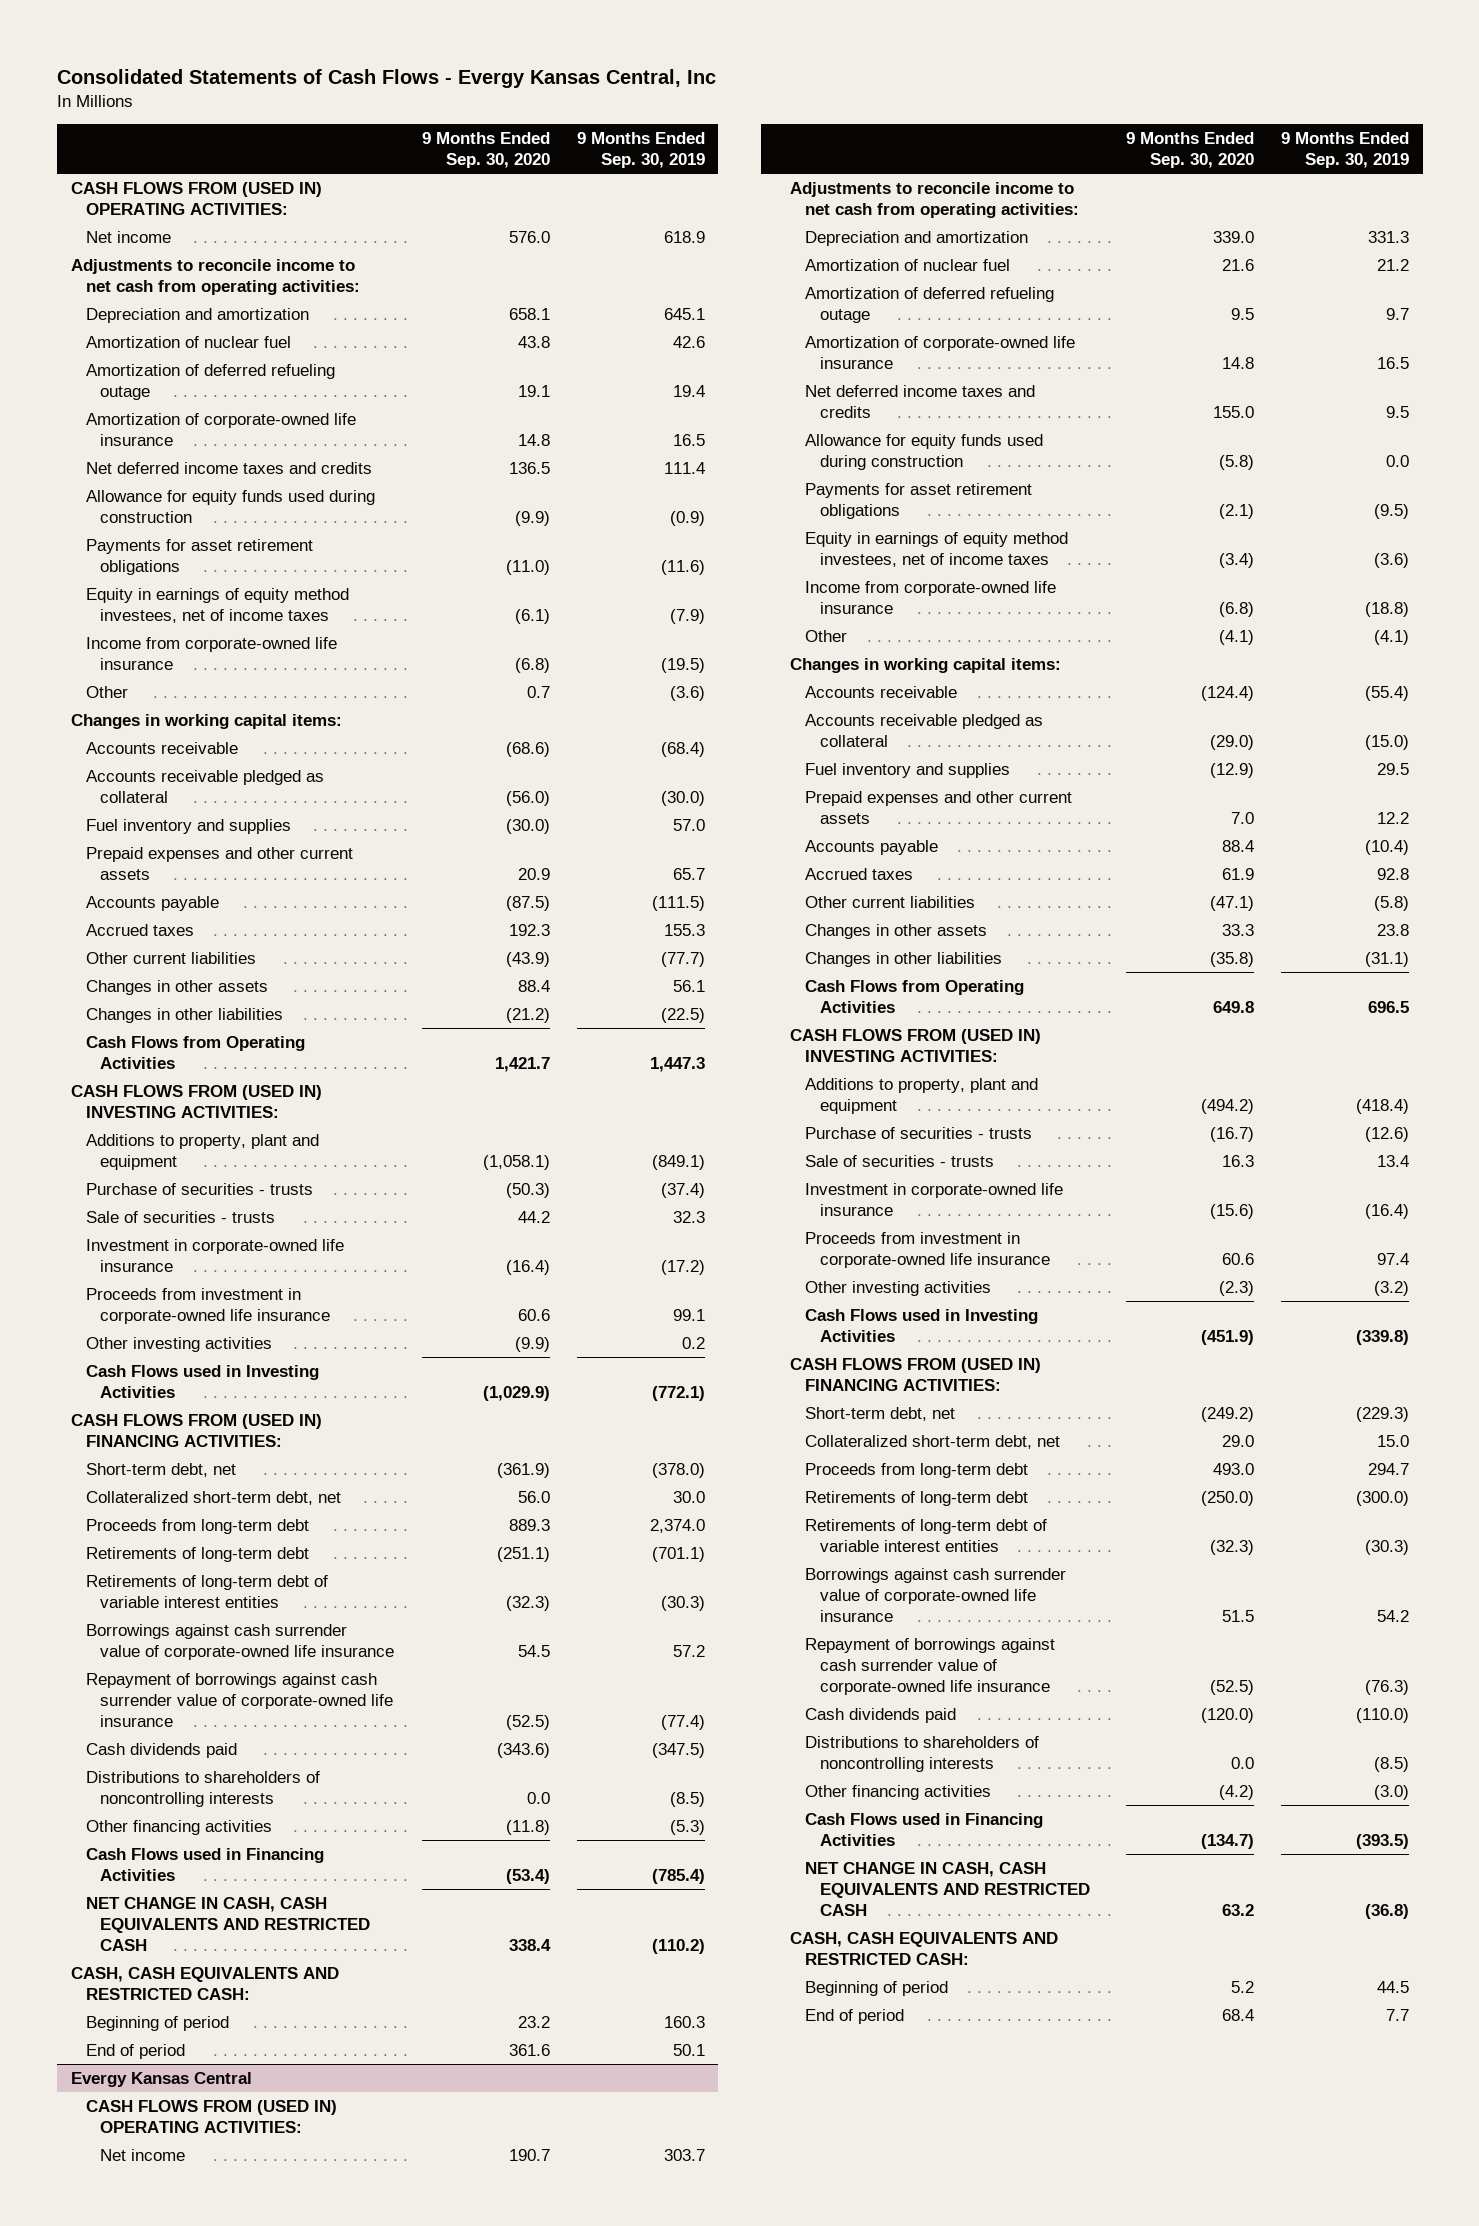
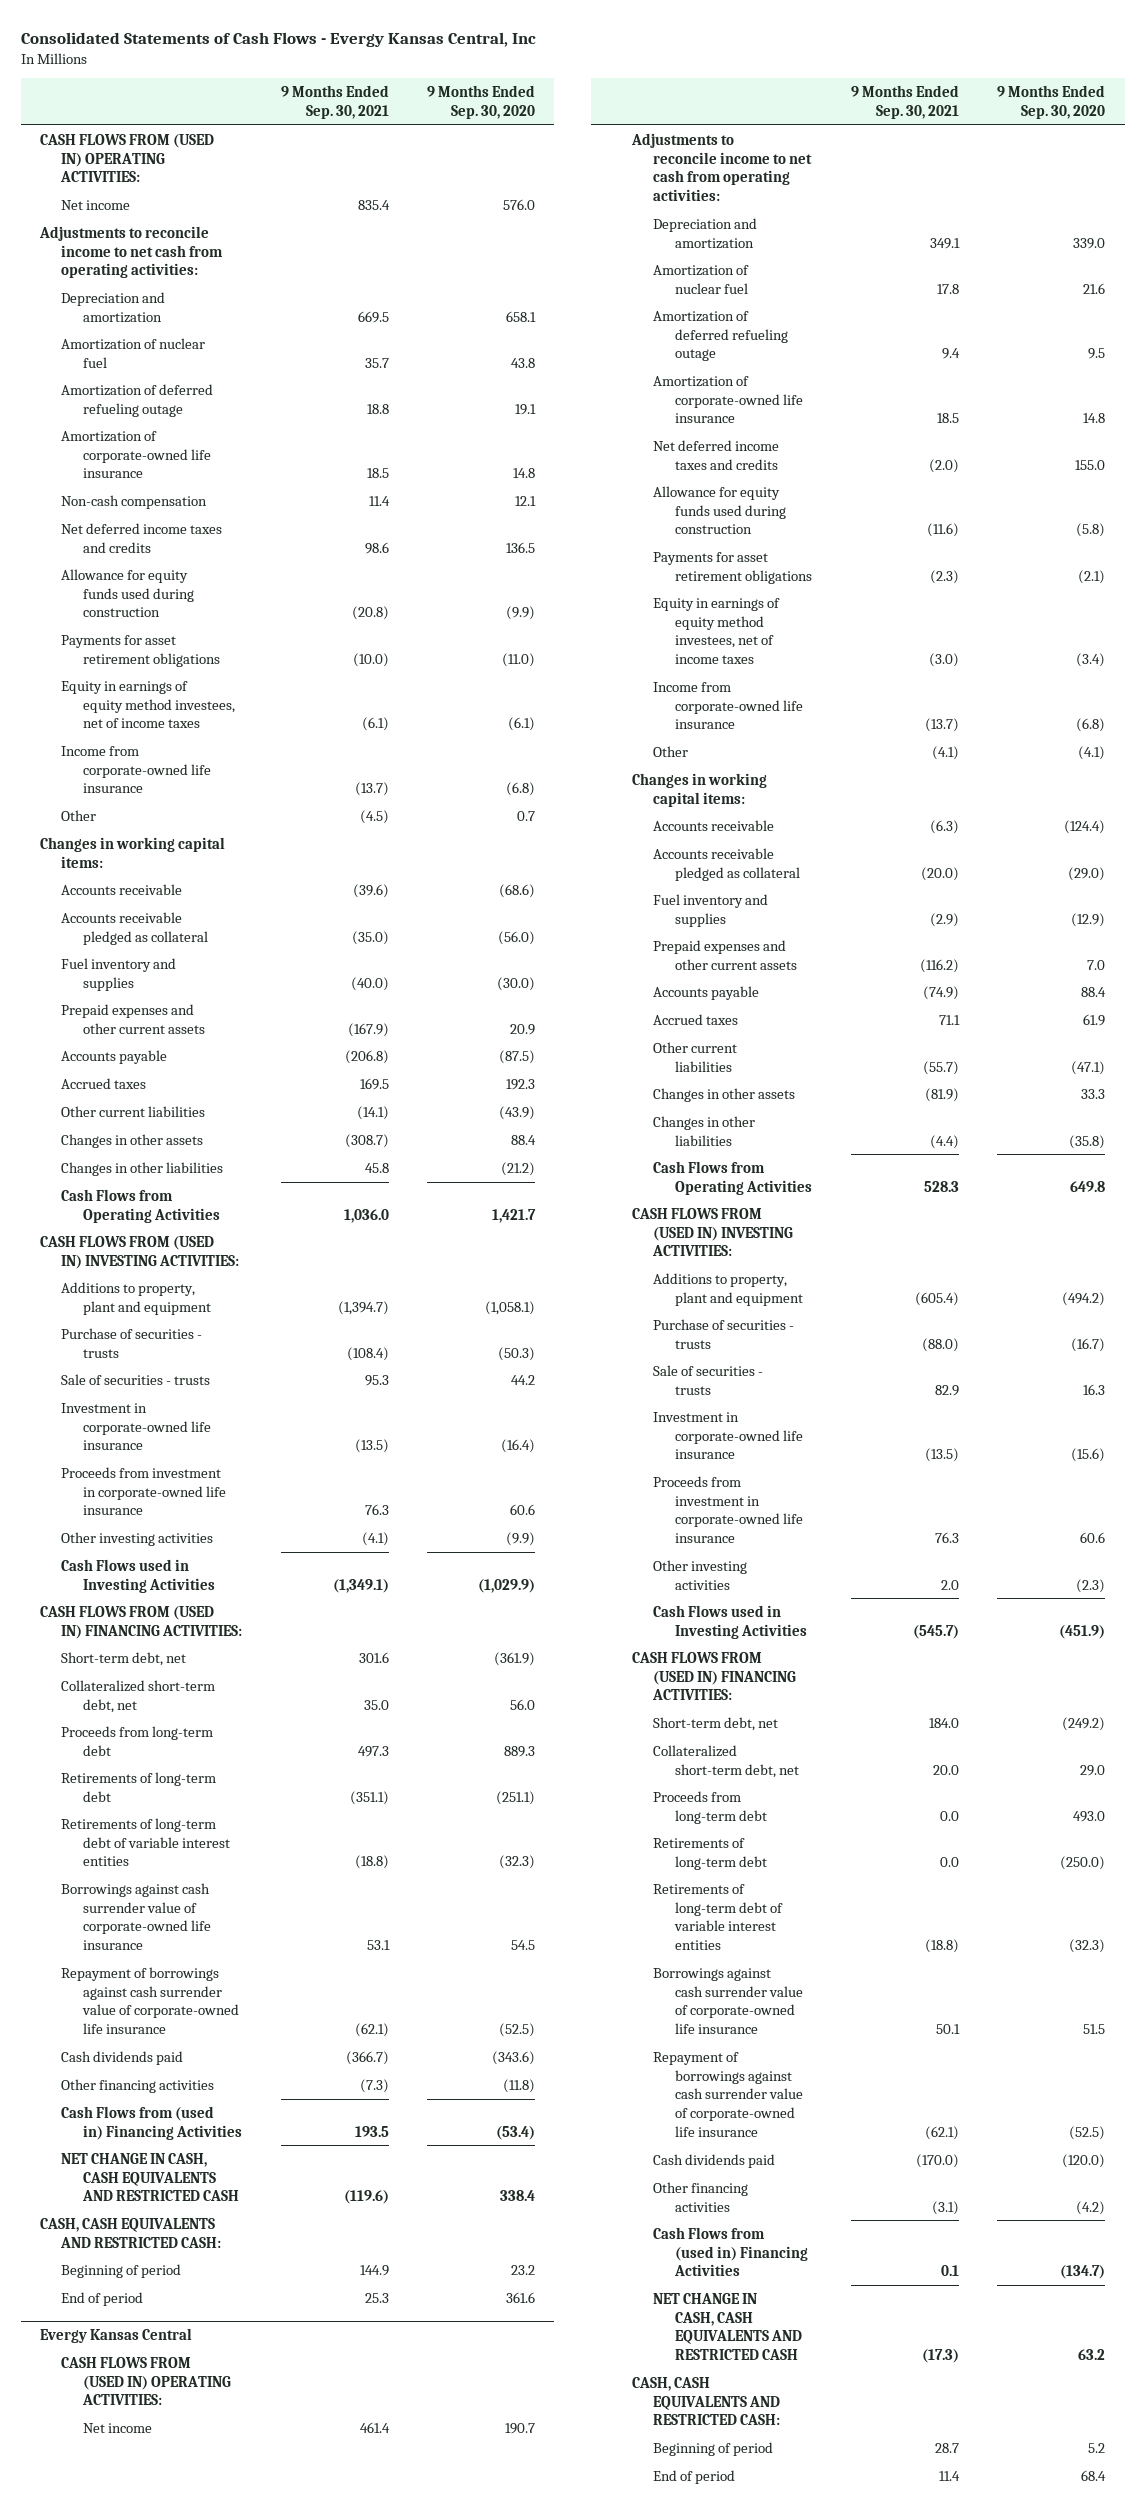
- | 9 Months Ended Sep. 30, 2020 | 9 Months Ended Sep. 30, 2019
+ | 9 Months Ended Sep. 30, 2021 | 9 Months Ended Sep. 30, 2020
+ Non-cash compensation | 11.4 | 12.1
- Distributions to shareholders of noncontrolling interests | 0.0 | (8.5)
- Cash Flows used in Financing Activities | (53.4) | (785.4)
+ Cash Flows from (used in) Financing Activities | 193.5 | (53.4)
@ Evergy Kansas Central
- Distributions to shareholders of noncontrolling interests | 0.0 | (8.5)
- Cash Flows used in Financing Activities | (134.7) | (393.5)
+ Cash Flows from (used in) Financing Activities | 0.1 | (134.7)

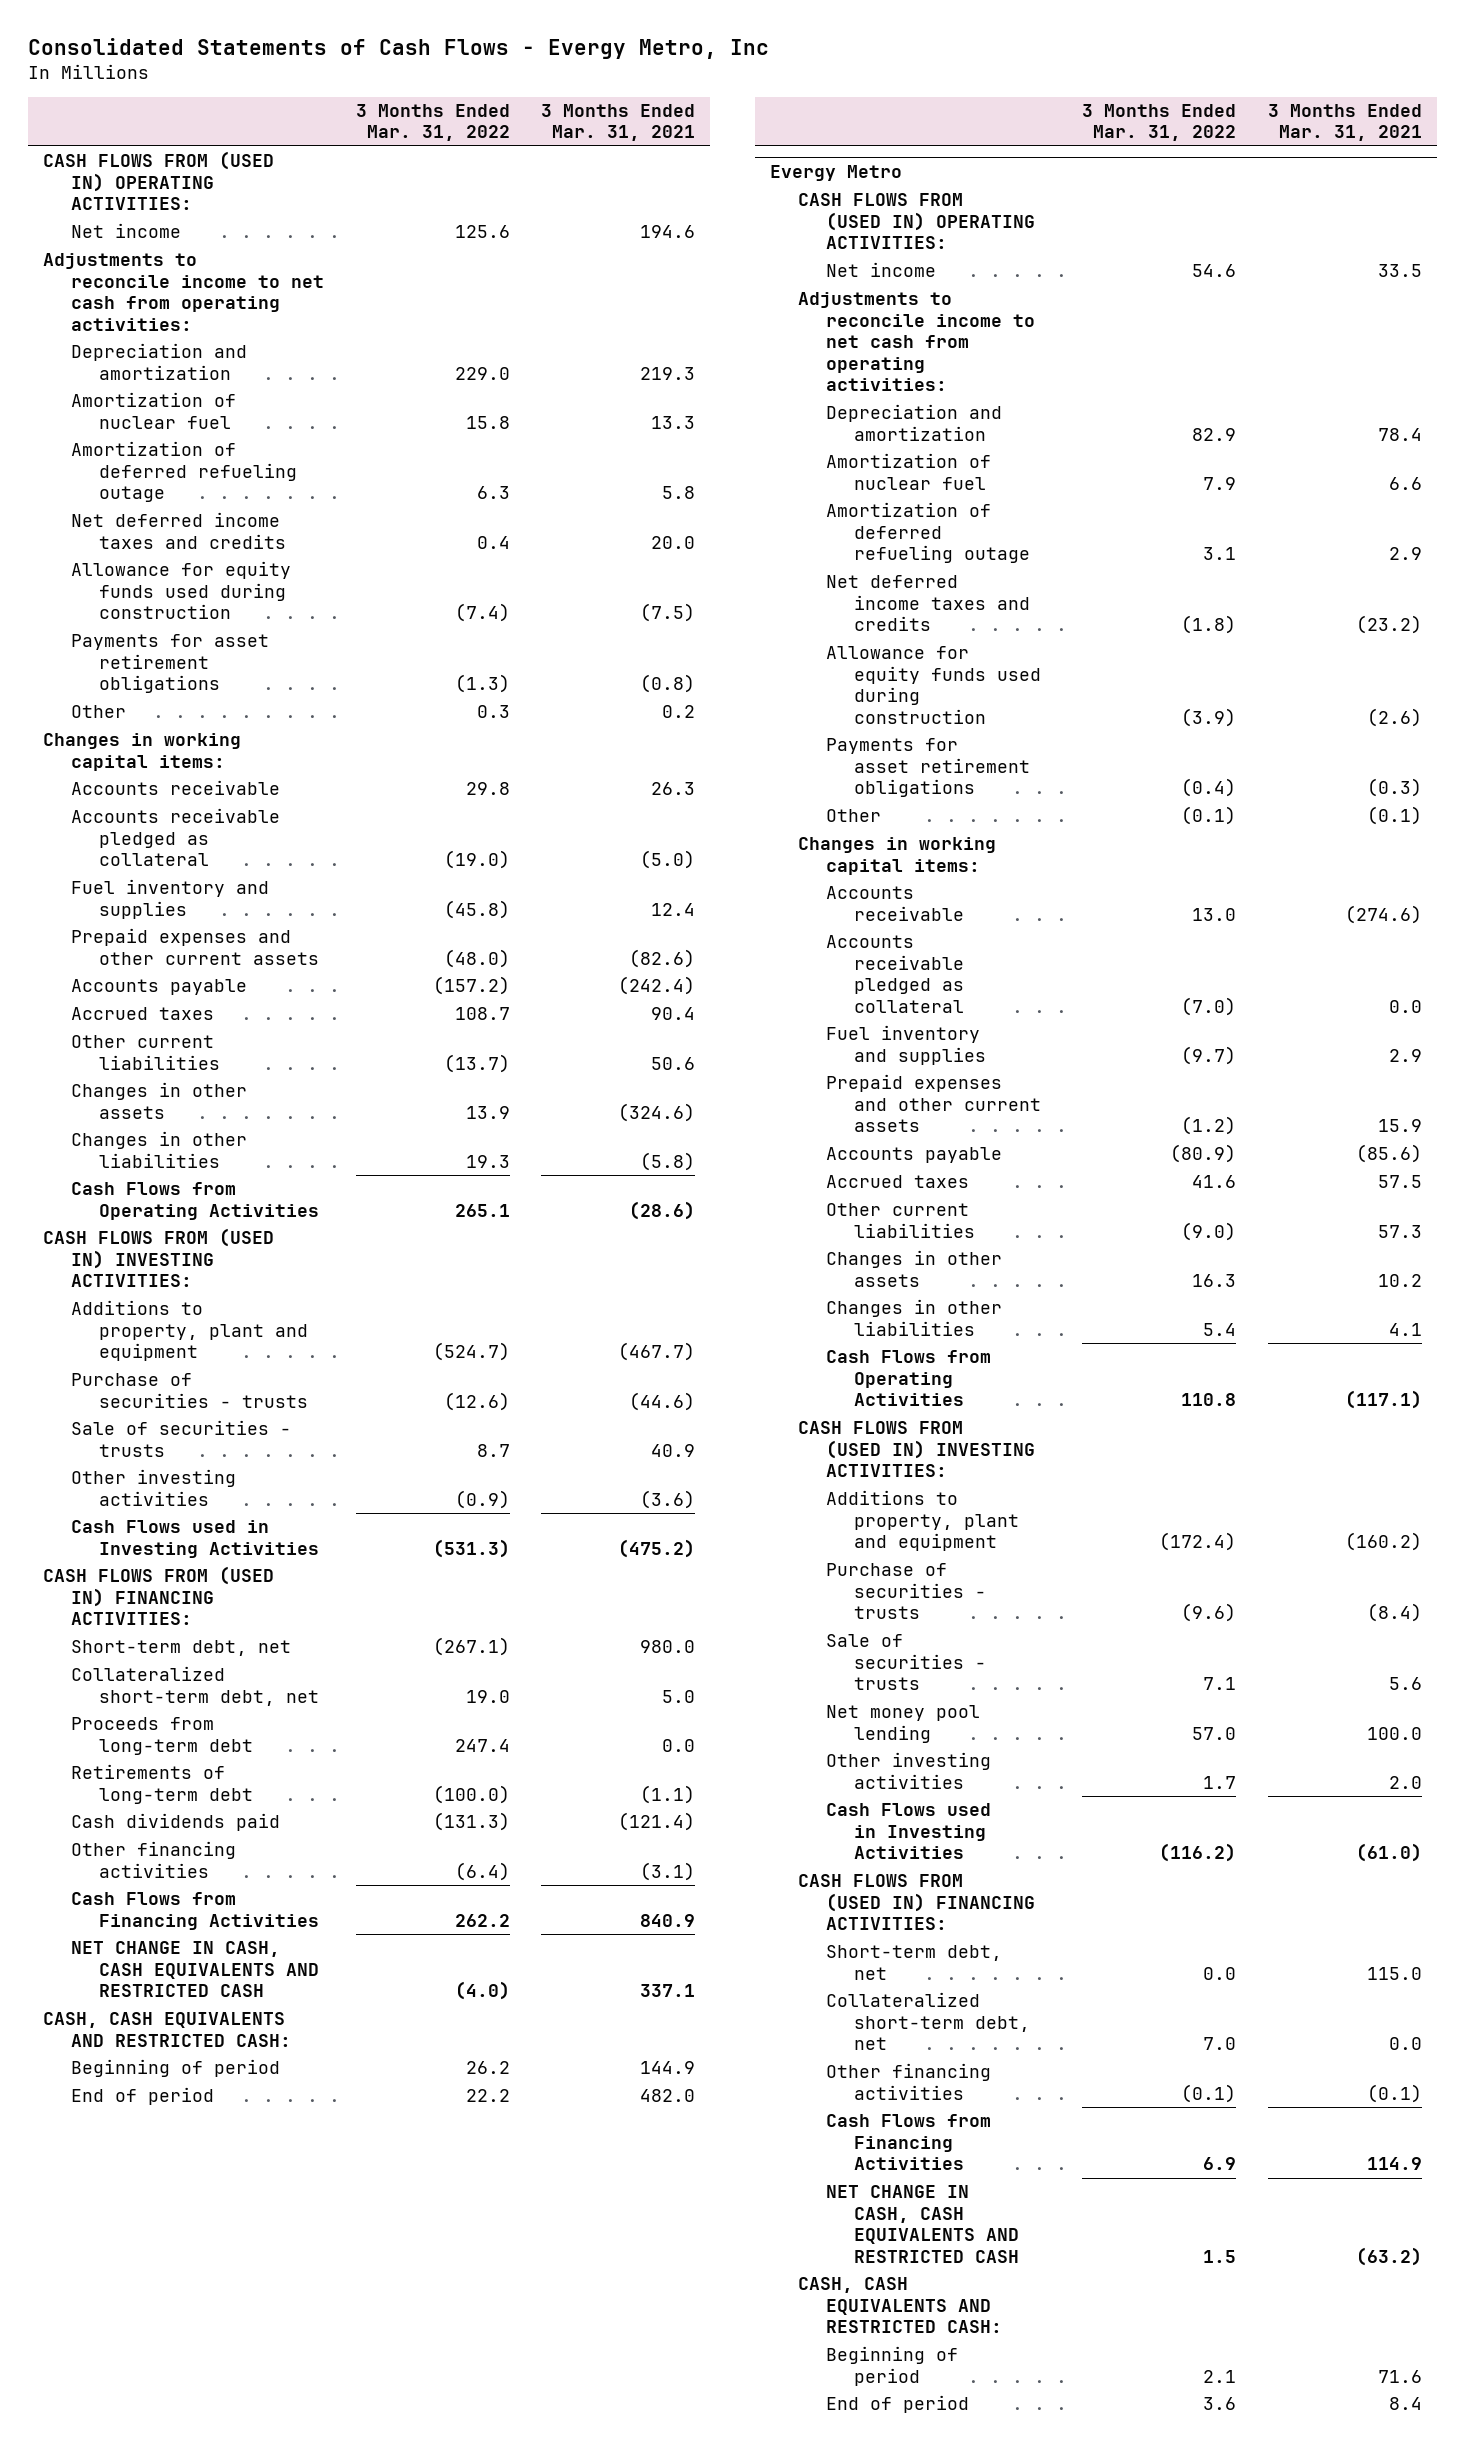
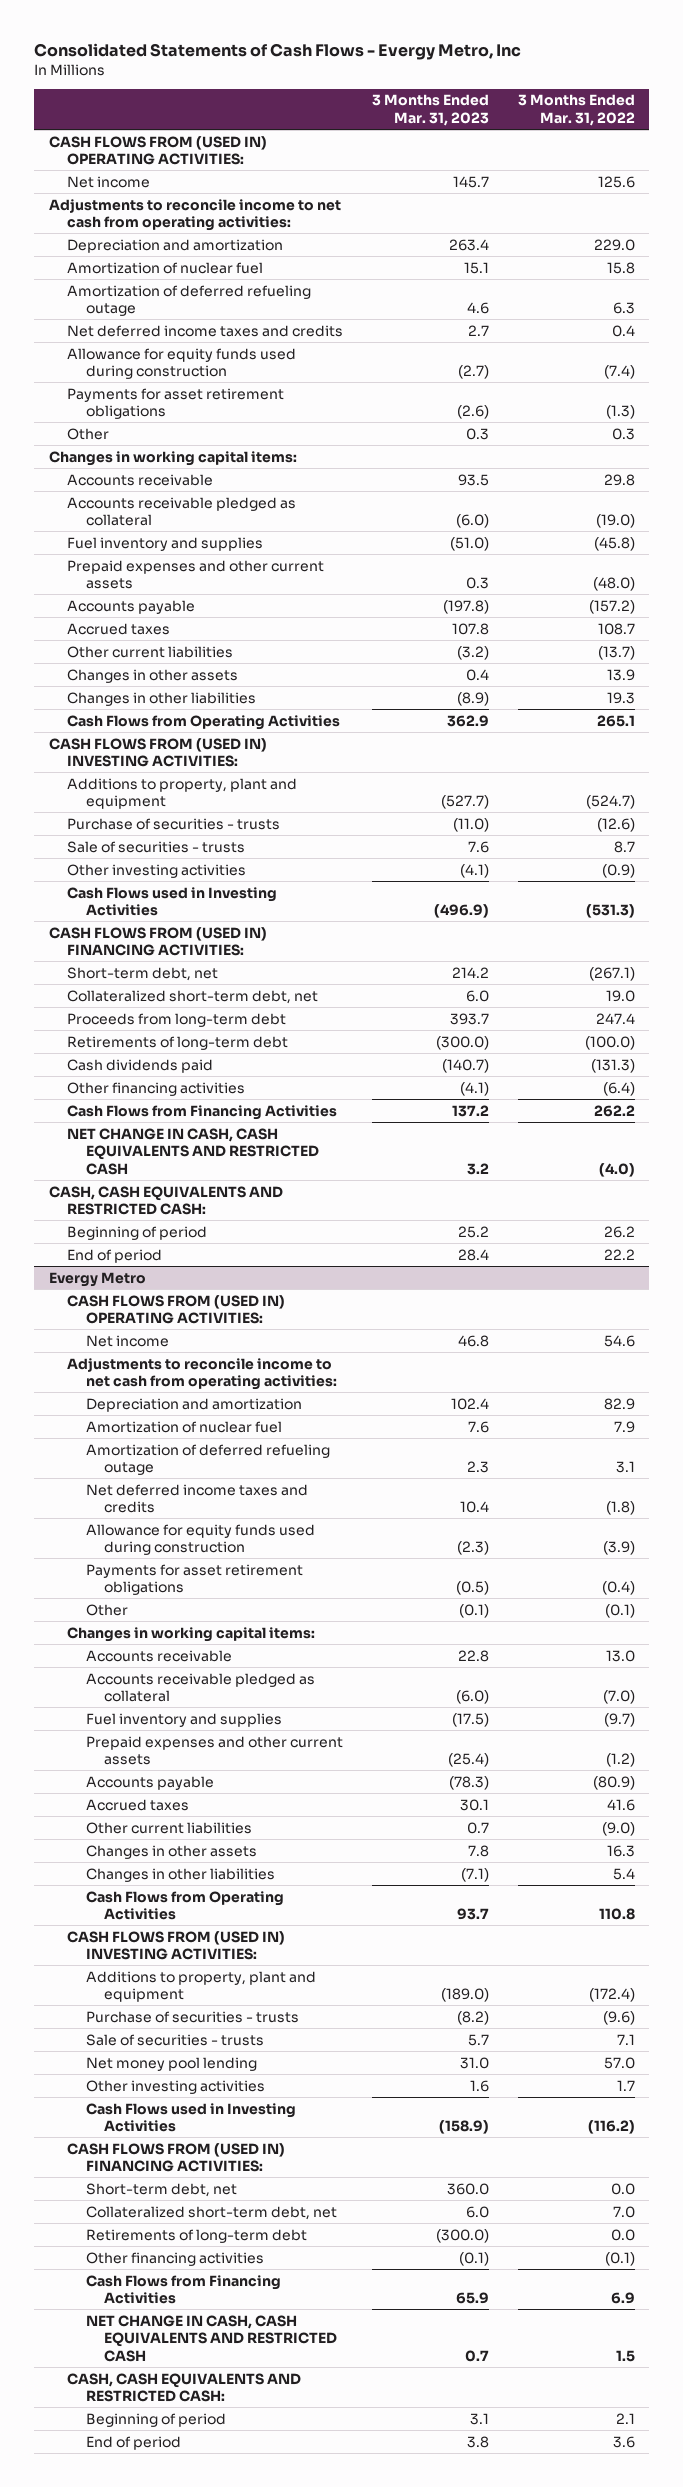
- | 3 Months Ended Mar. 31, 2022 | 3 Months Ended Mar. 31, 2021
+ | 3 Months Ended Mar. 31, 2023 | 3 Months Ended Mar. 31, 2022
@ Evergy Metro
+ Retirements of long-term debt | (300.0) | 0.0

